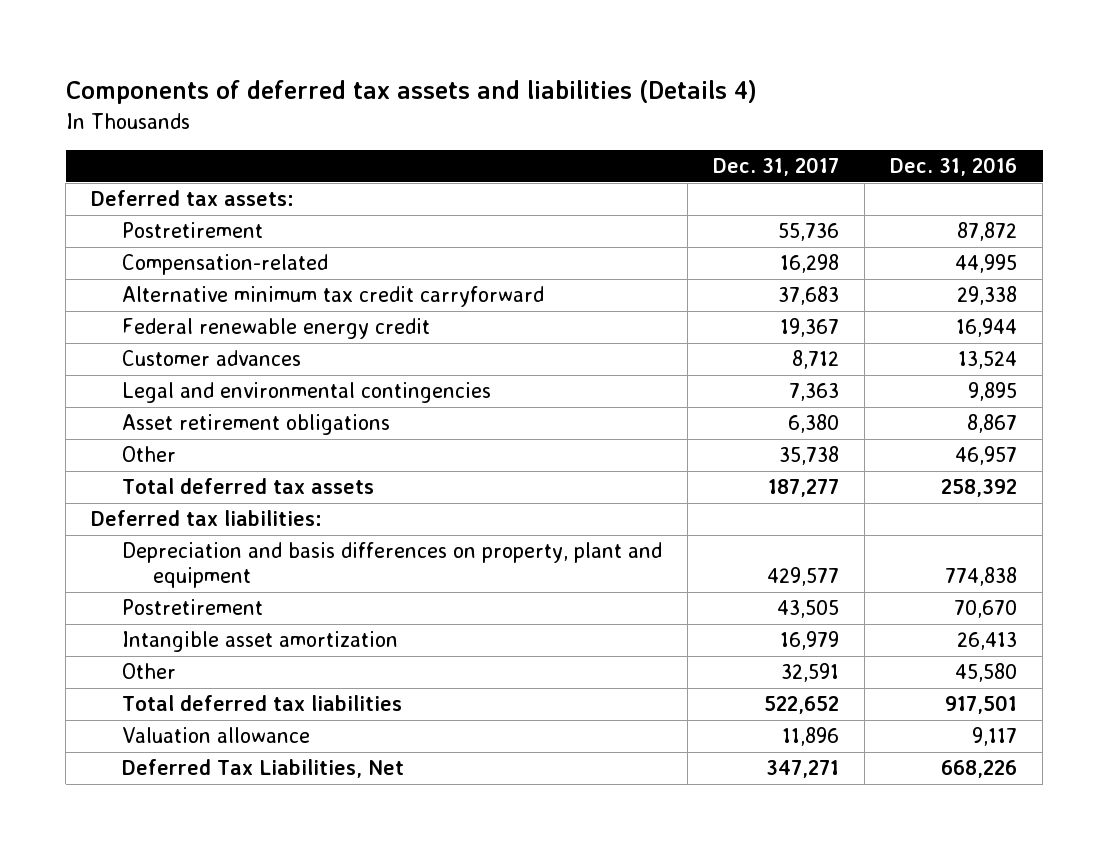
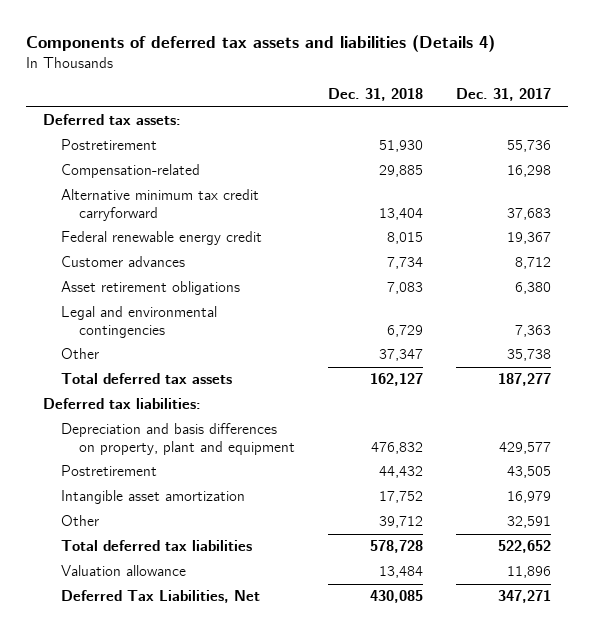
- | Dec. 31, 2017 | Dec. 31, 2016
+ | Dec. 31, 2018 | Dec. 31, 2017
moved down: Legal and environmental contingencies | 6,729 | 7,363

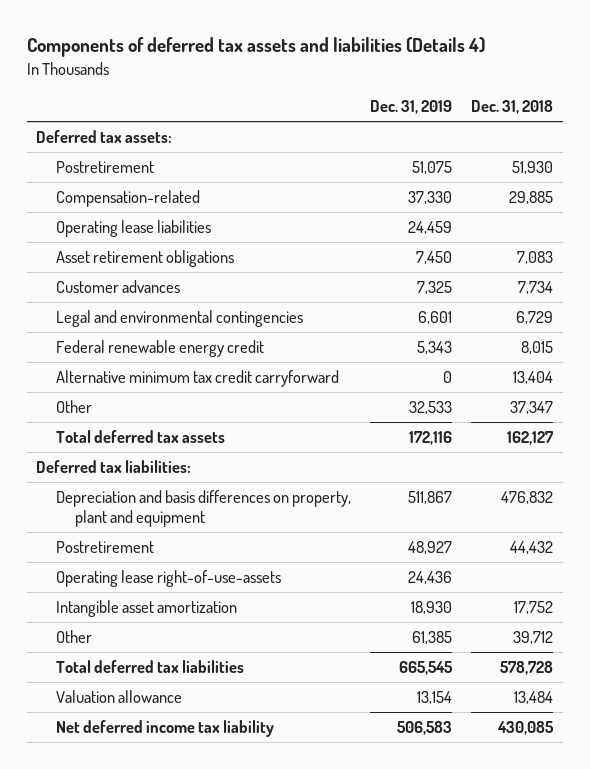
- | Dec. 31, 2018 | Dec. 31, 2017
+ | Dec. 31, 2019 | Dec. 31, 2018
+ Operating lease liabilities | 24,459 |
moved down: Customer advances | 7,325 | 7,734
moved down: Federal renewable energy credit | 5,343 | 8,015
moved down: Alternative minimum tax credit carryforward | 0 | 13,404
+ Operating lease right-of-use-assets | 24,436 |
- Deferred Tax Liabilities, Net | 430,085 | 347,271
+ Net deferred income tax liability | 506,583 | 430,085

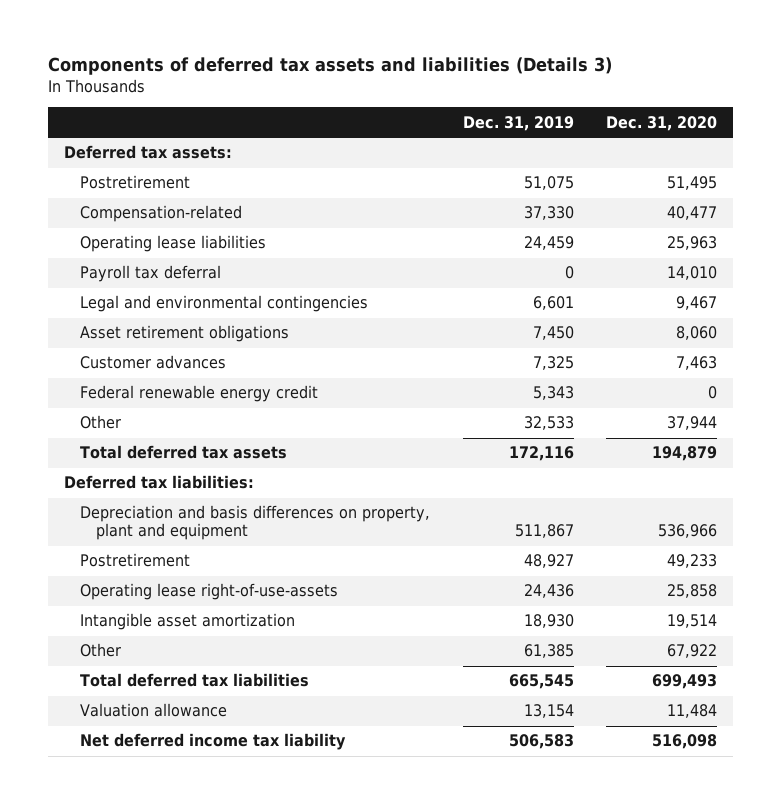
- Components of deferred tax assets and liabilities (Details 4)
+ Components of deferred tax assets and liabilities (Details 3)
- | Dec. 31, 2019 | Dec. 31, 2018
+ | Dec. 31, 2019 | Dec. 31, 2020
+ Payroll tax deferral | 0 | 14,010
moved up: Legal and environmental contingencies | 6,601 | 9,467
- Alternative minimum tax credit carryforward | 0 | 13,404

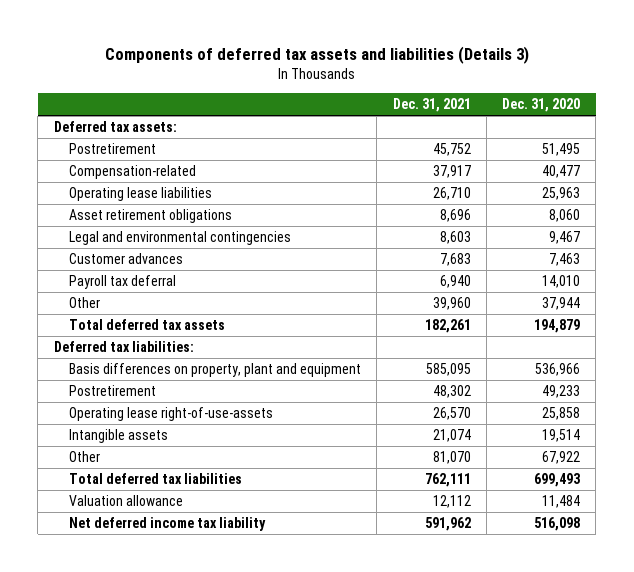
- | Dec. 31, 2019 | Dec. 31, 2020
+ | Dec. 31, 2021 | Dec. 31, 2020
moved down: Legal and environmental contingencies | 8,603 | 9,467
- Federal renewable energy credit | 5,343 | 0
moved down: Payroll tax deferral | 6,940 | 14,010
- Depreciation and basis differences on property, plant and equipment | 511,867 | 536,966
+ Basis differences on property, plant and equipment | 585,095 | 536,966
- Intangible asset amortization | 18,930 | 19,514
+ Intangible assets | 21,074 | 19,514

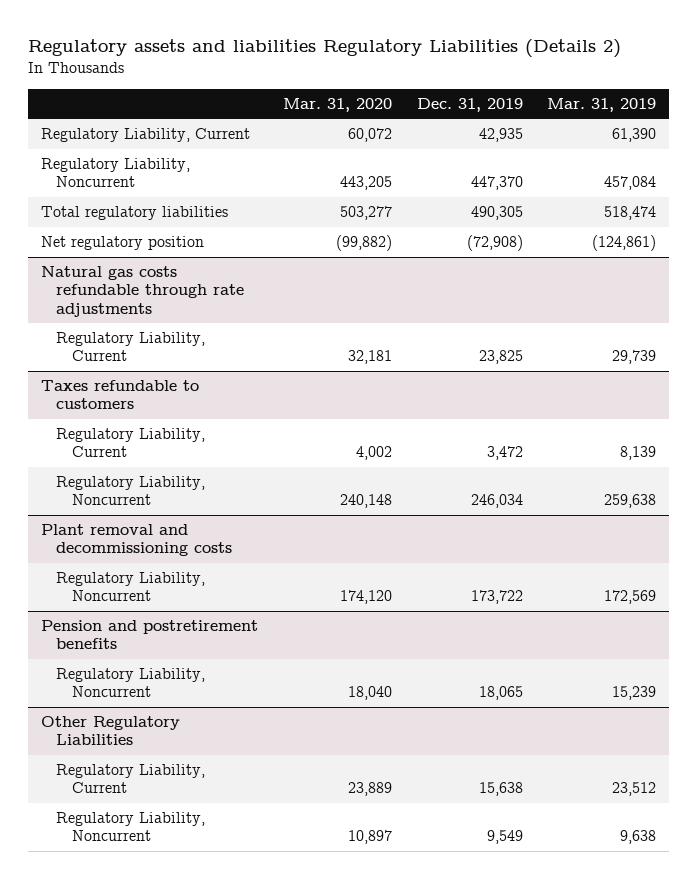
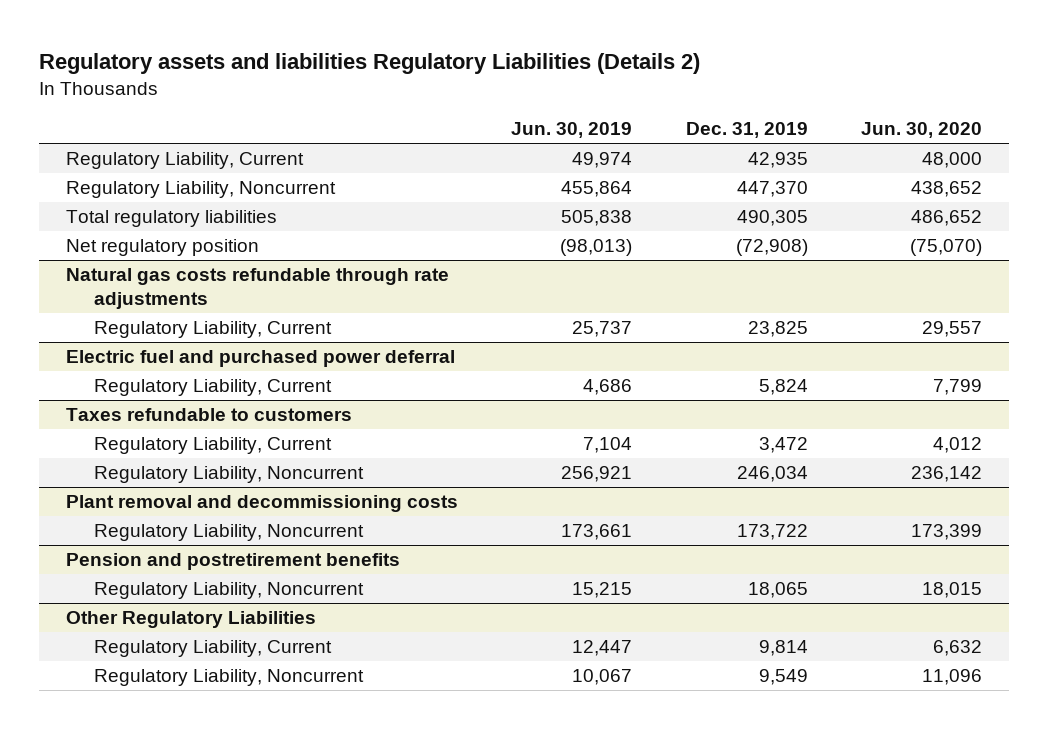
- | Mar. 31, 2020 | Dec. 31, 2019 | Mar. 31, 2019
+ | Jun. 30, 2019 | Dec. 31, 2019 | Jun. 30, 2020
+ Electric fuel and purchased power deferral
+ Regulatory Liability, Current | 4,686 | 5,824 | 7,799
@ Other Regulatory Liabilities
- Regulatory Liability, Current | 23,889 | 15,638 | 23,512
+ Regulatory Liability, Current | 12,447 | 9,814 | 6,632

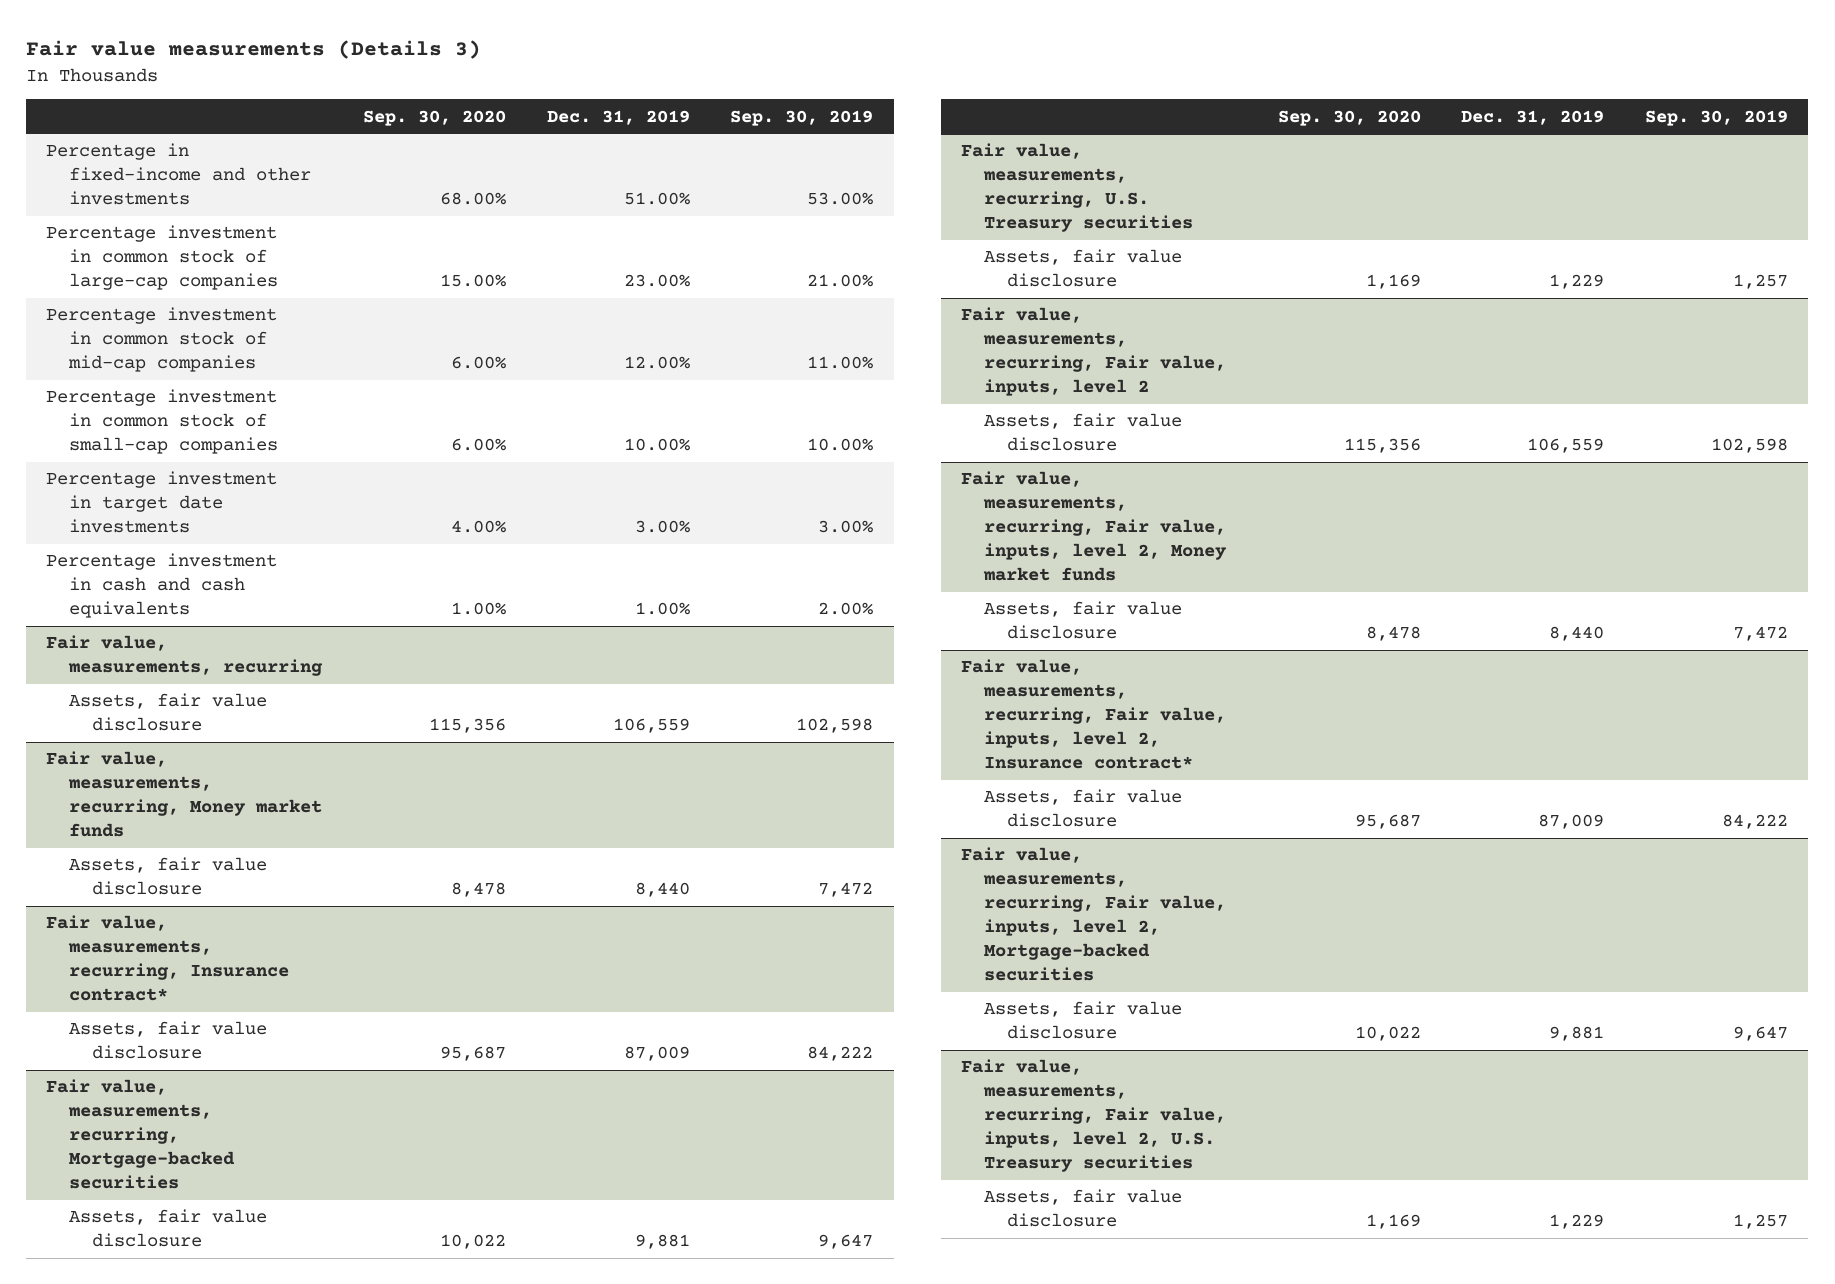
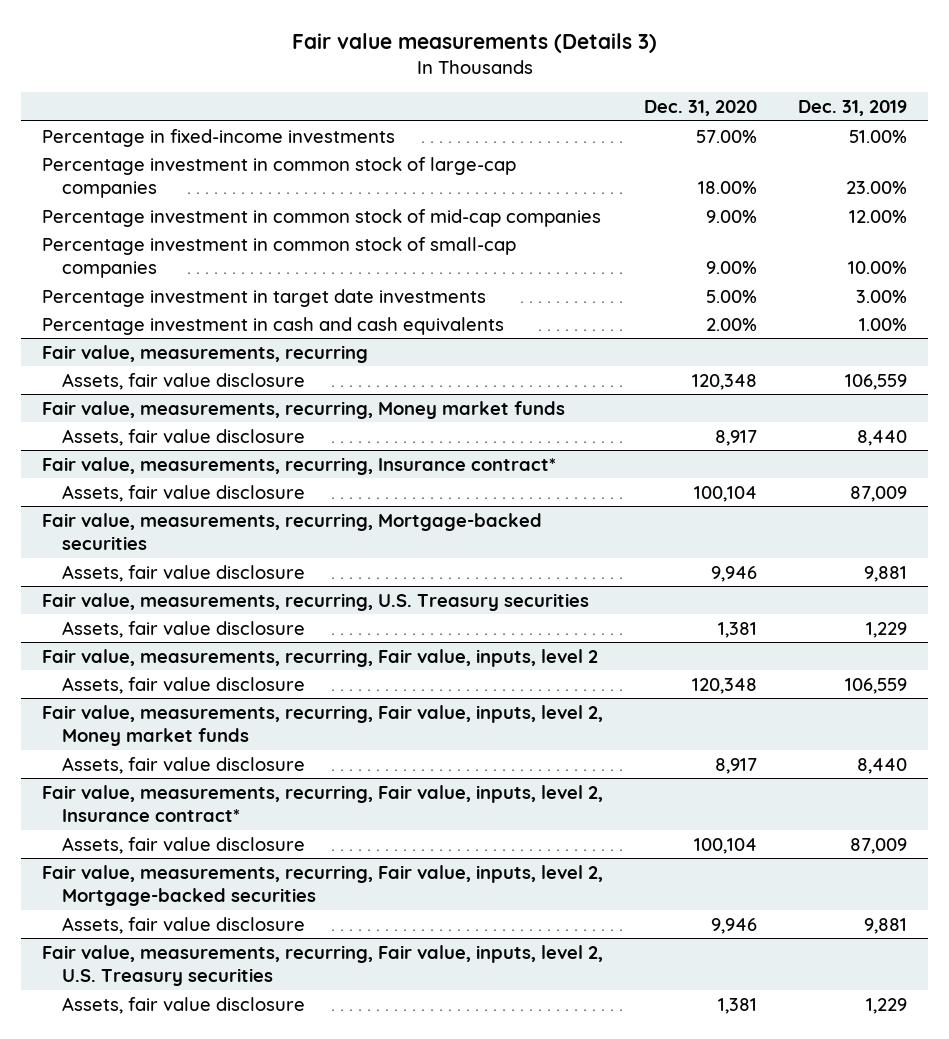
- | Sep. 30, 2020 | Dec. 31, 2019 | Sep. 30, 2019
+ | Dec. 31, 2020 | Dec. 31, 2019
- Percentage in fixed-income and other investments | 68.00% | 51.00% | 53.00%
+ Percentage in fixed-income investments | 57.00% | 51.00%

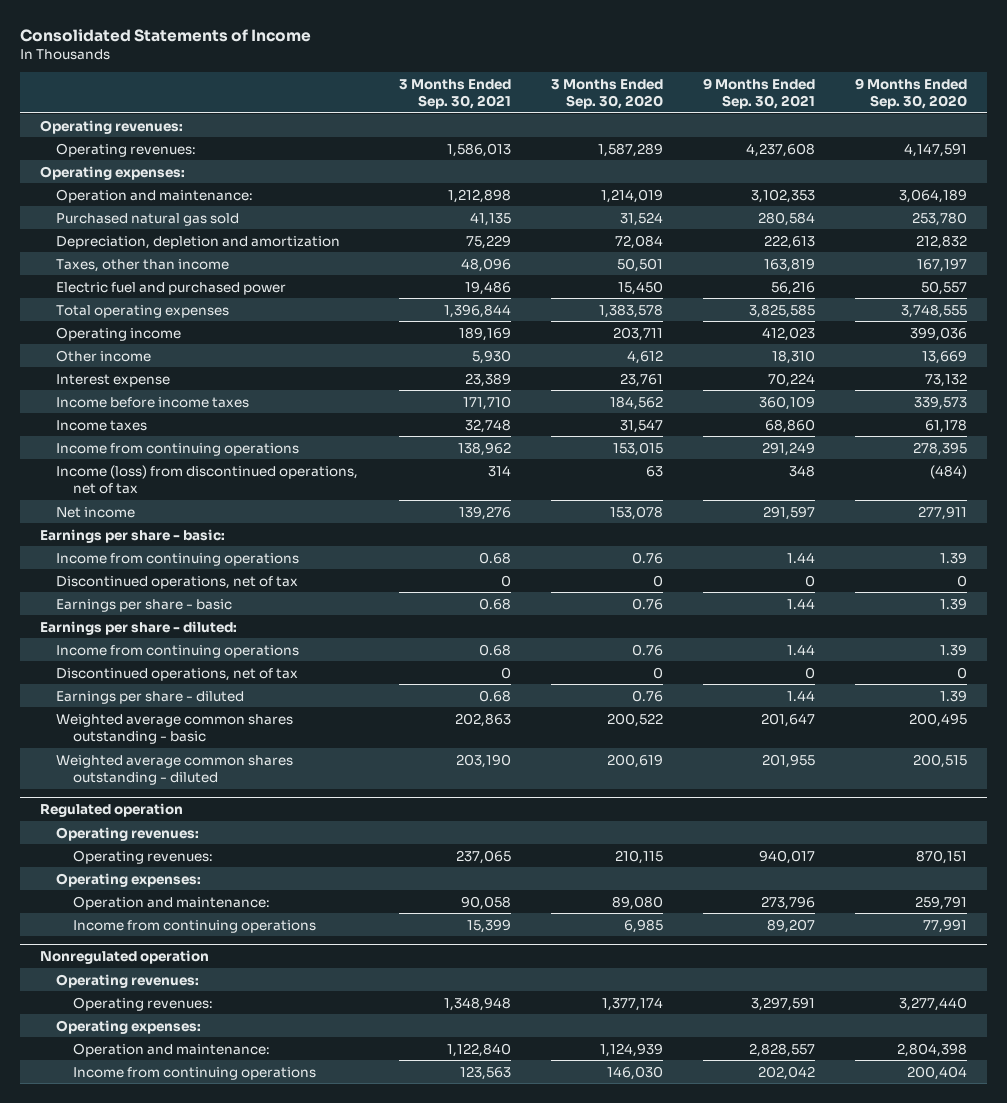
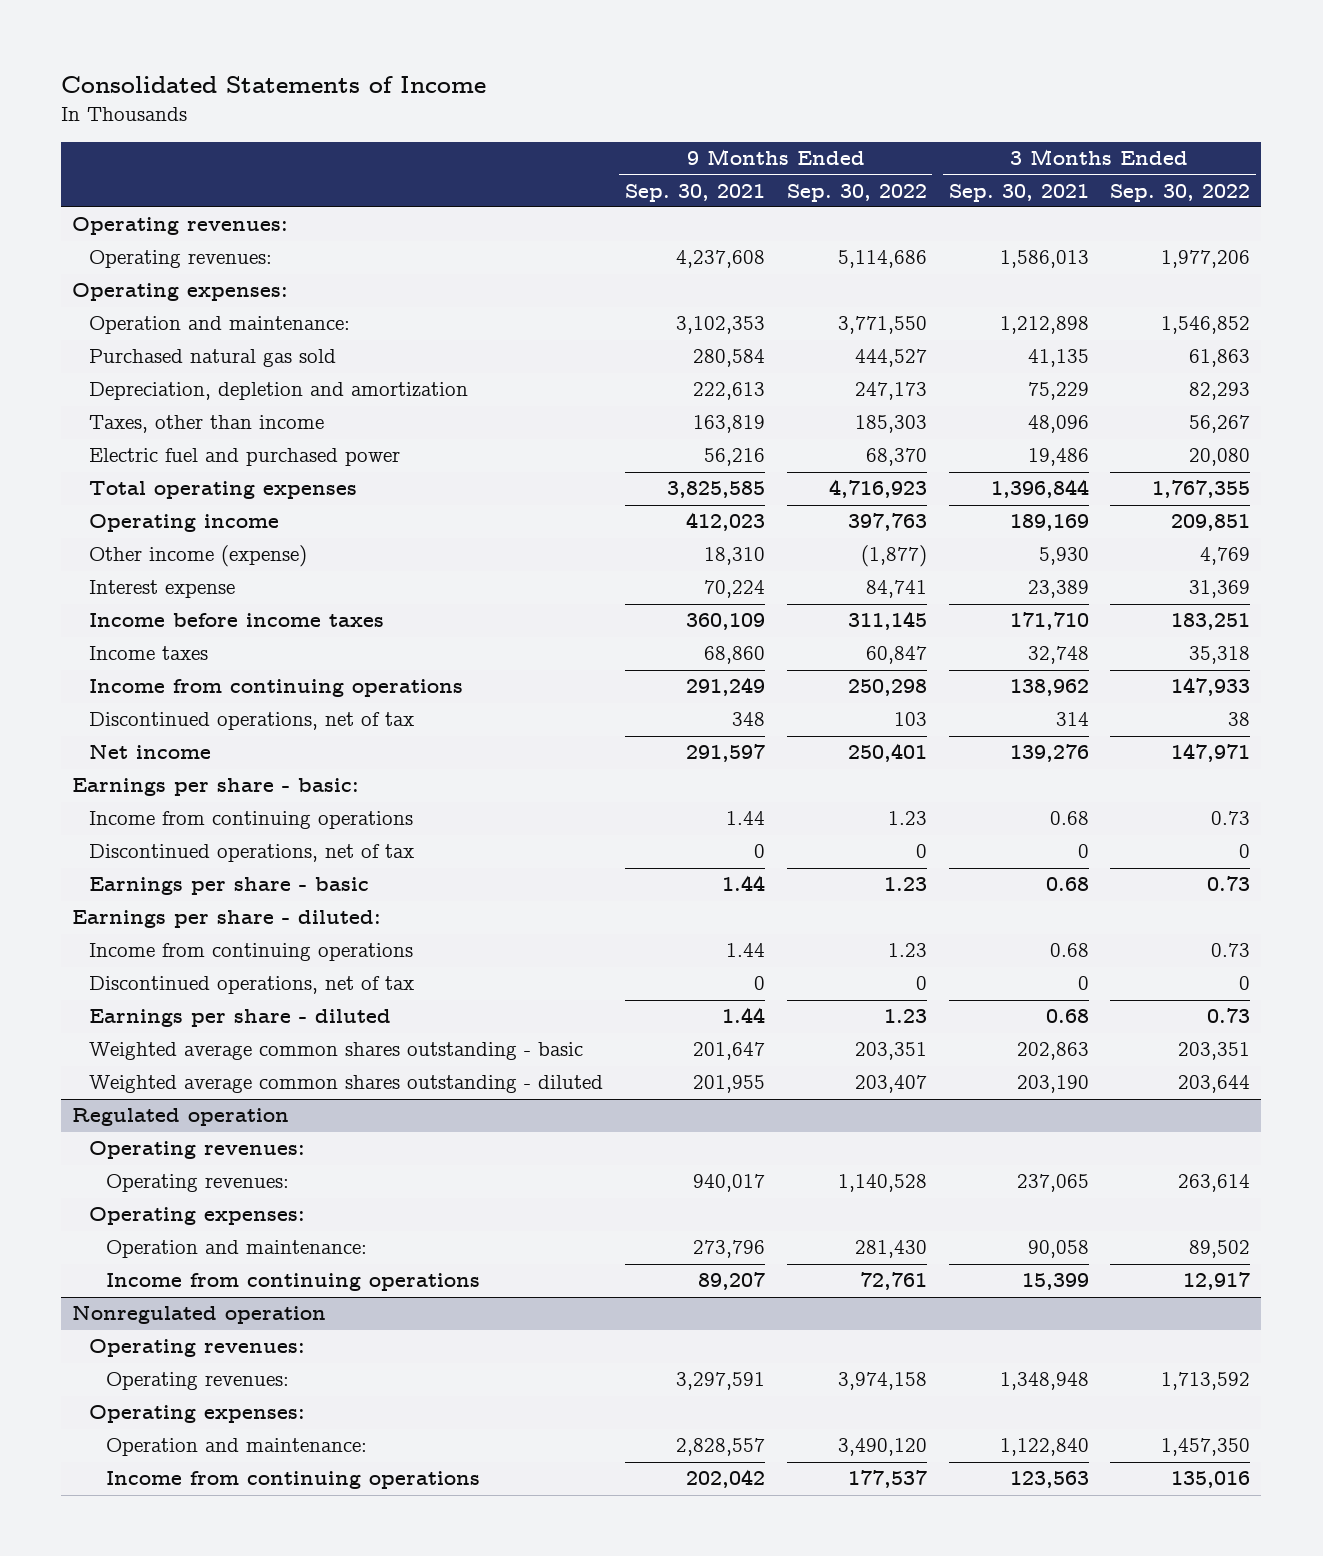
- | 3 Months Ended Sep. 30, 2021 | 3 Months Ended Sep. 30, 2020 | 9 Months Ended Sep. 30, 2021 | 9 Months Ended Sep. 30, 2020
+ | 9 Months Ended Sep. 30, 2021 | 9 Months Ended Sep. 30, 2022 | 3 Months Ended Sep. 30, 2021 | 3 Months Ended Sep. 30, 2022
- Other income | 5,930 | 4,612 | 18,310 | 13,669
+ Other income (expense) | 18,310 | (1,877) | 5,930 | 4,769
- Income (loss) from discontinued operations, net of tax | 314 | 63 | 348 | (484)
+ Discontinued operations, net of tax | 348 | 103 | 314 | 38

